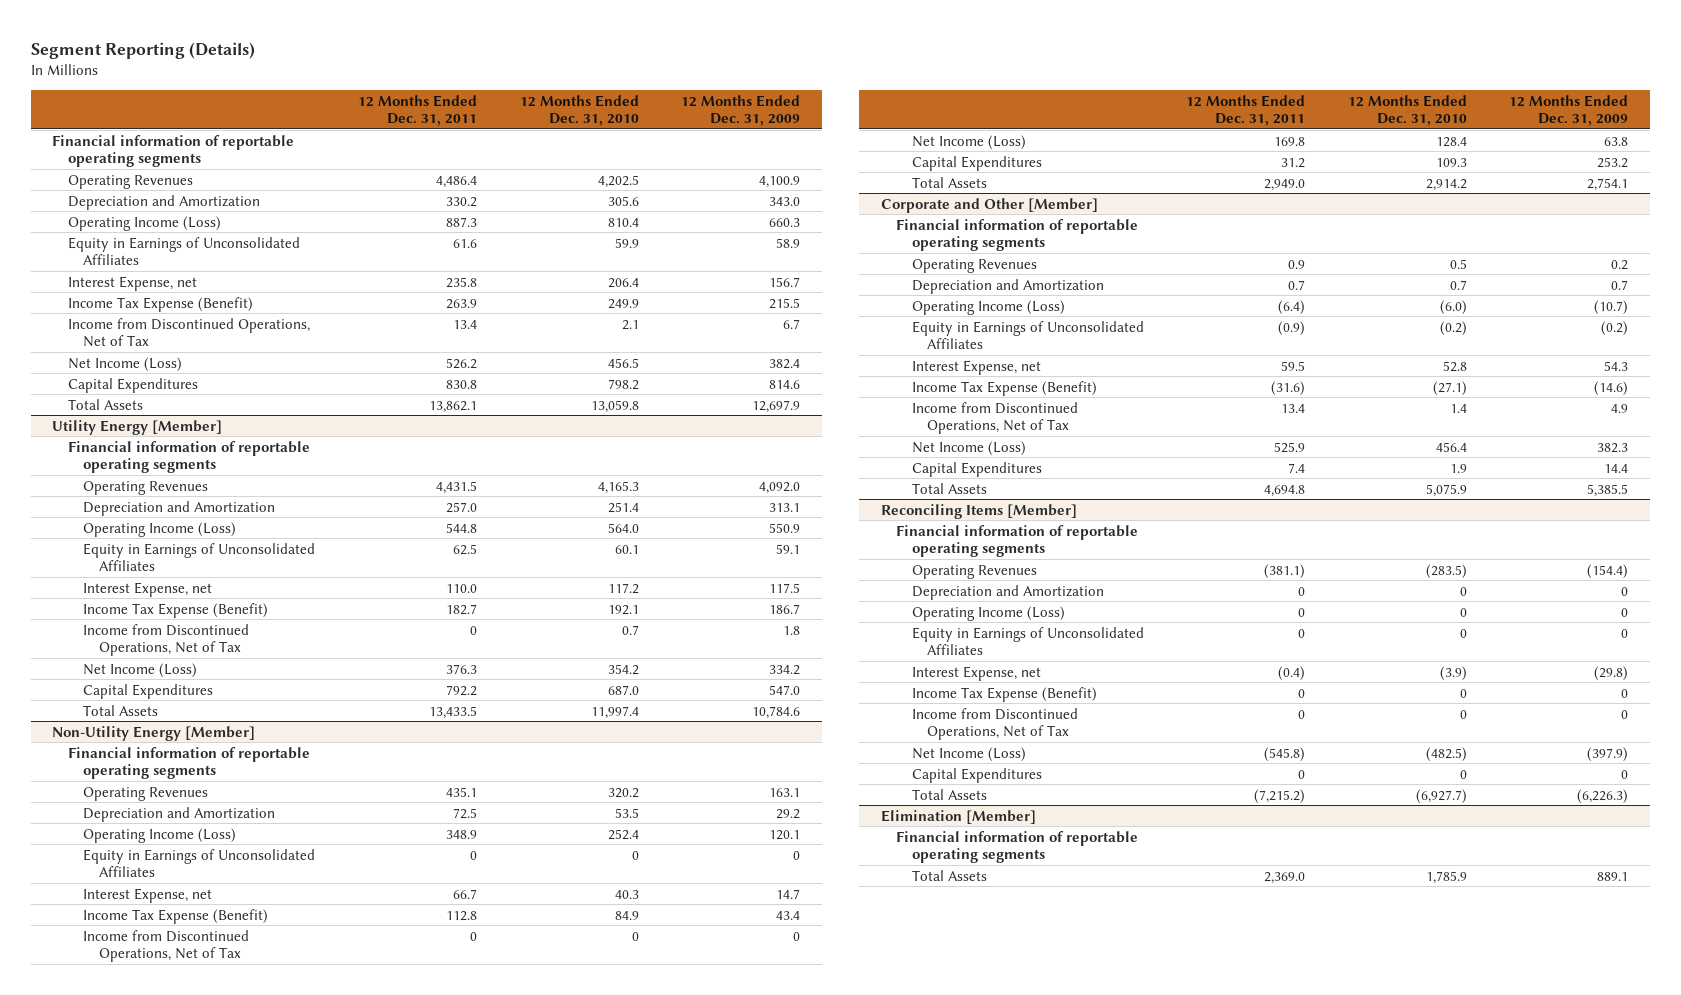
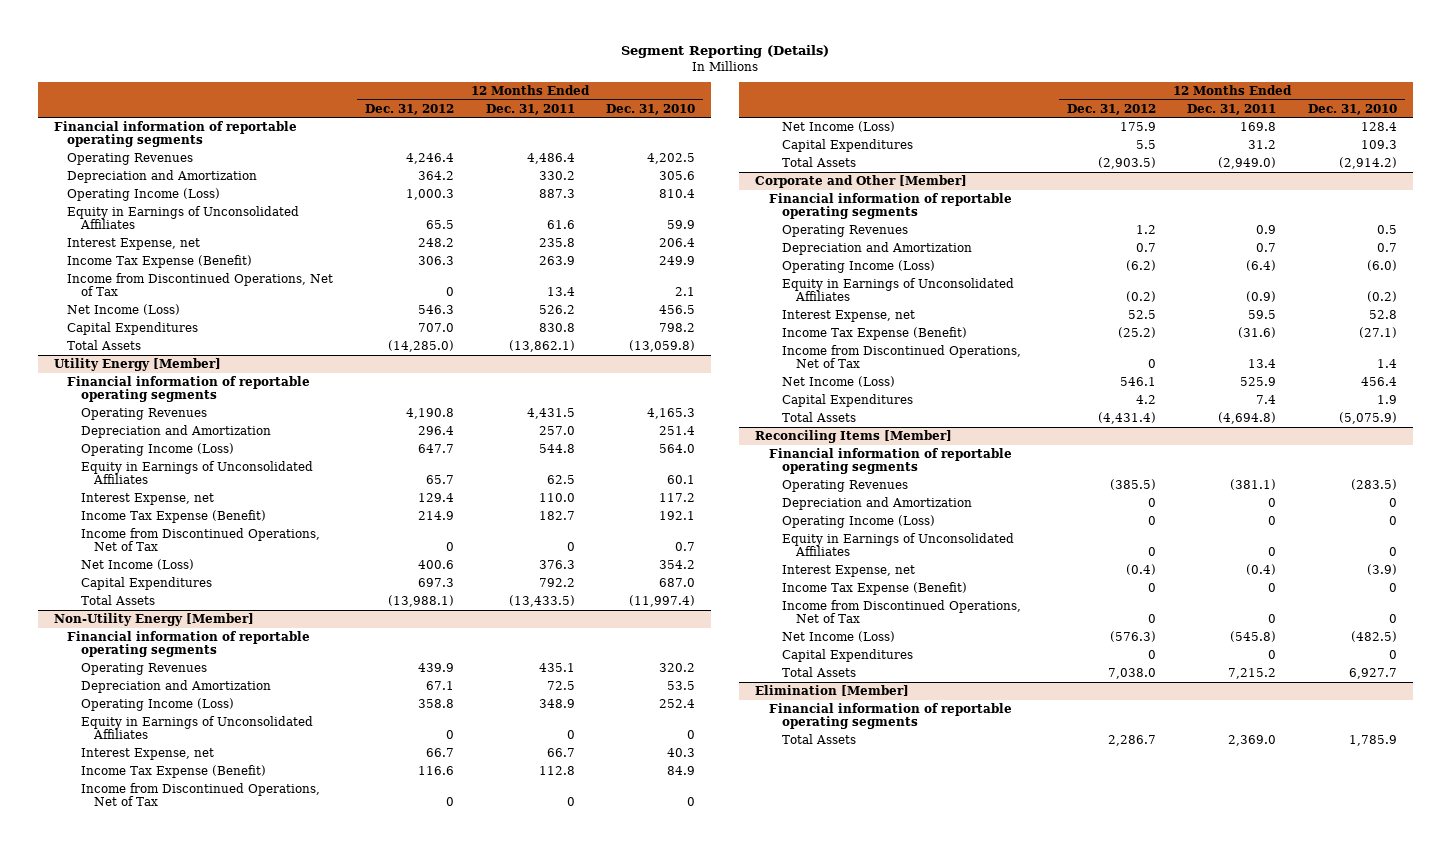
- | 12 Months Ended Dec. 31, 2011 | 12 Months Ended Dec. 31, 2010 | 12 Months Ended Dec. 31, 2009
+ | 12 Months Ended Dec. 31, 2012 | 12 Months Ended Dec. 31, 2011 | 12 Months Ended Dec. 31, 2010
- Total Assets | 13,862.1 | 13,059.8 | 12,697.9
+ Total Assets | (14,285.0) | (13,862.1) | (13,059.8)
@ Utility Energy [Member]
- Total Assets | 13,433.5 | 11,997.4 | 10,784.6
+ Total Assets | (13,988.1) | (13,433.5) | (11,997.4)
@ Non-Utility Energy [Member]
- Total Assets | 2,949.0 | 2,914.2 | 2,754.1
+ Total Assets | (2,903.5) | (2,949.0) | (2,914.2)
@ Corporate and Other [Member]
- Total Assets | 4,694.8 | 5,075.9 | 5,385.5
+ Total Assets | (4,431.4) | (4,694.8) | (5,075.9)
@ Reconciling Items [Member]
- Total Assets | (7,215.2) | (6,927.7) | (6,226.3)
+ Total Assets | 7,038.0 | 7,215.2 | 6,927.7

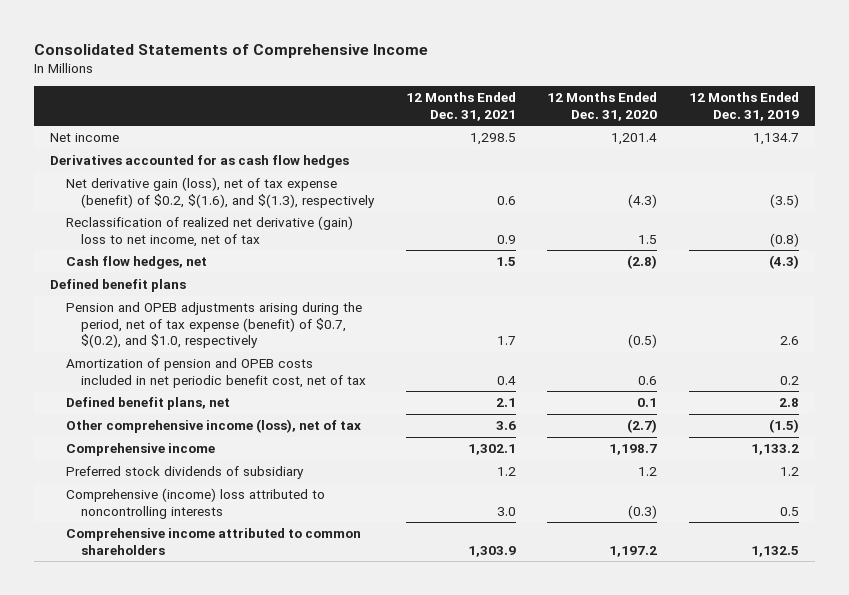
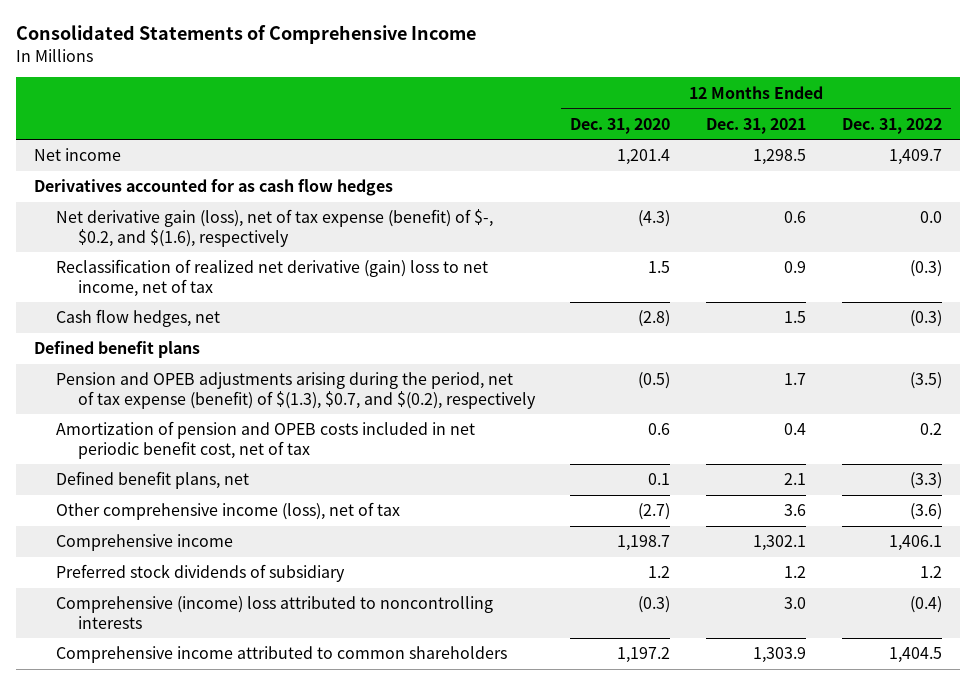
- | 12 Months Ended Dec. 31, 2021 | 12 Months Ended Dec. 31, 2020 | 12 Months Ended Dec. 31, 2019
+ | 12 Months Ended Dec. 31, 2020 | 12 Months Ended Dec. 31, 2021 | 12 Months Ended Dec. 31, 2022
- Net derivative gain (loss), net of tax expense (benefit) of $0.2, $(1.6), and $(1.3), respectively | 0.6 | (4.3) | (3.5)
+ Net derivative gain (loss), net of tax expense (benefit) of $-, $0.2, and $(1.6), respectively | (4.3) | 0.6 | 0.0
- Pension and OPEB adjustments arising during the period, net of tax expense (benefit) of $0.7, $(0.2), and $1.0, respectively | 1.7 | (0.5) | 2.6
+ Pension and OPEB adjustments arising during the period, net of tax expense (benefit) of $(1.3), $0.7, and $(0.2), respectively | (0.5) | 1.7 | (3.5)

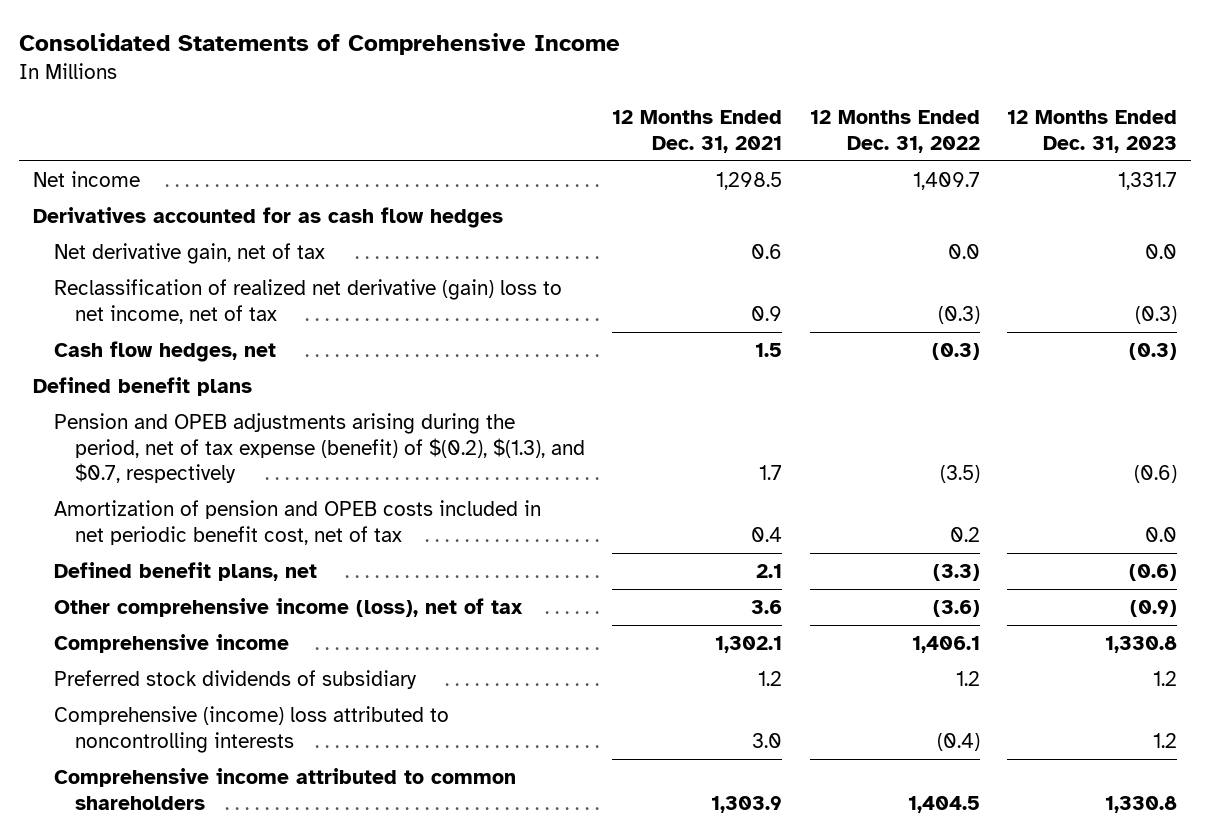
- | 12 Months Ended Dec. 31, 2020 | 12 Months Ended Dec. 31, 2021 | 12 Months Ended Dec. 31, 2022
+ | 12 Months Ended Dec. 31, 2021 | 12 Months Ended Dec. 31, 2022 | 12 Months Ended Dec. 31, 2023
- Net derivative gain (loss), net of tax expense (benefit) of $-, $0.2, and $(1.6), respectively | (4.3) | 0.6 | 0.0
+ Net derivative gain, net of tax | 0.6 | 0.0 | 0.0
- Pension and OPEB adjustments arising during the period, net of tax expense (benefit) of $(1.3), $0.7, and $(0.2), respectively | (0.5) | 1.7 | (3.5)
+ Pension and OPEB adjustments arising during the period, net of tax expense (benefit) of $(0.2), $(1.3), and $0.7, respectively | 1.7 | (3.5) | (0.6)

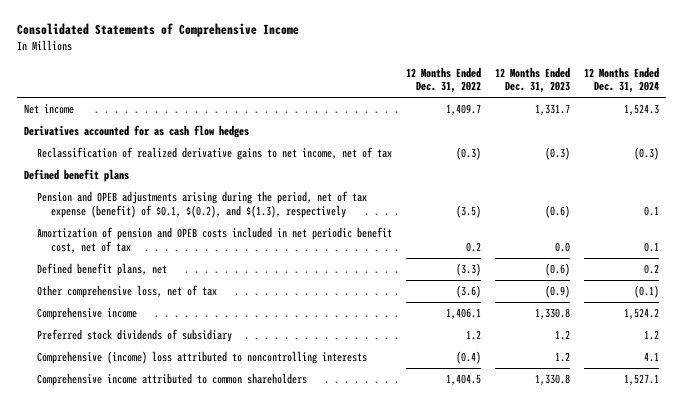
- | 12 Months Ended Dec. 31, 2021 | 12 Months Ended Dec. 31, 2022 | 12 Months Ended Dec. 31, 2023
+ | 12 Months Ended Dec. 31, 2022 | 12 Months Ended Dec. 31, 2023 | 12 Months Ended Dec. 31, 2024
- Net derivative gain, net of tax | 0.6 | 0.0 | 0.0
- Reclassification of realized net derivative (gain) loss to net income, net of tax | 0.9 | (0.3) | (0.3)
- Cash flow hedges, net | 1.5 | (0.3) | (0.3)
+ Reclassification of realized derivative gains to net income, net of tax | (0.3) | (0.3) | (0.3)
- Pension and OPEB adjustments arising during the period, net of tax expense (benefit) of $(0.2), $(1.3), and $0.7, respectively | 1.7 | (3.5) | (0.6)
+ Pension and OPEB adjustments arising during the period, net of tax expense (benefit) of $0.1, $(0.2), and $(1.3), respectively | (3.5) | (0.6) | 0.1
- Other comprehensive income (loss), net of tax | 3.6 | (3.6) | (0.9)
+ Other comprehensive loss, net of tax | (3.6) | (0.9) | (0.1)

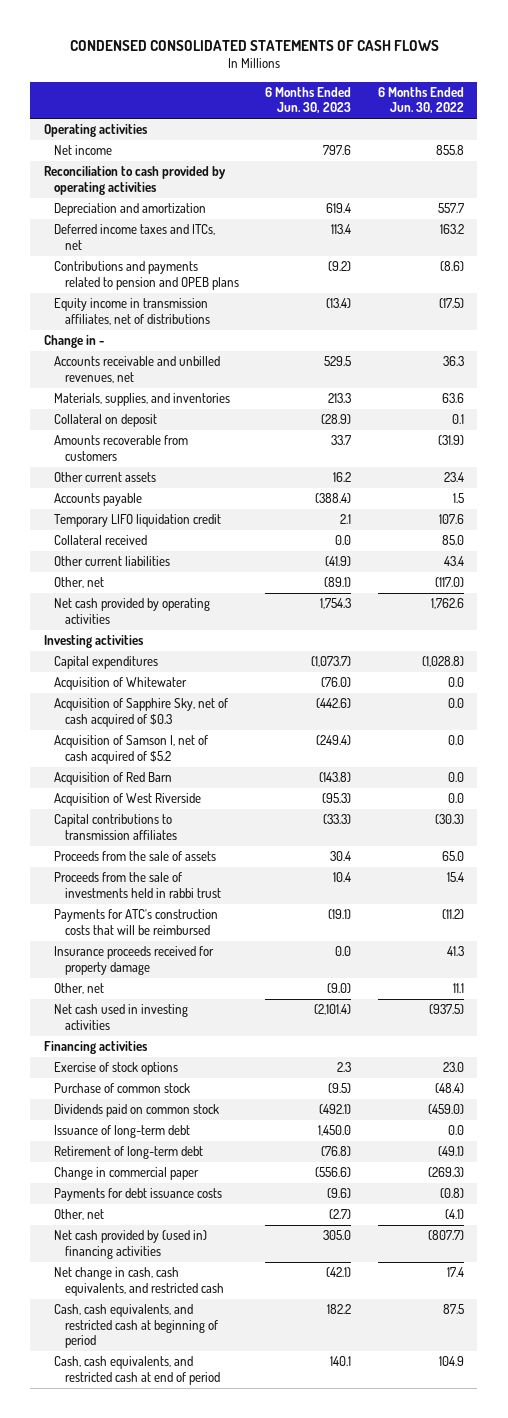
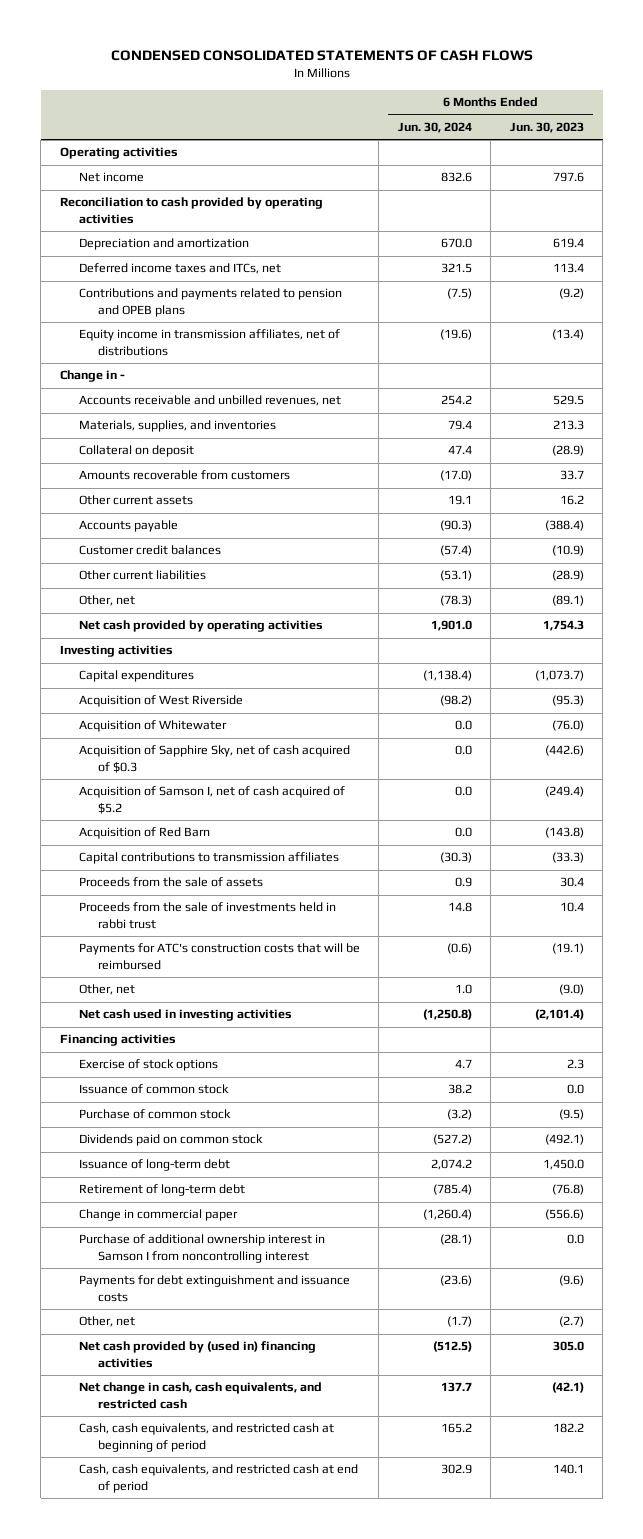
- | 6 Months Ended Jun. 30, 2023 | 6 Months Ended Jun. 30, 2022
+ | 6 Months Ended Jun. 30, 2024 | 6 Months Ended Jun. 30, 2023
- Temporary LIFO liquidation credit | 2.1 | 107.6
- Collateral received | 0.0 | 85.0
- Other current liabilities | (41.9) | 43.4
+ Customer credit balances | (57.4) | (10.9)
+ Other current liabilities | (53.1) | (28.9)
moved up: Acquisition of West Riverside | (98.2) | (95.3)
- Insurance proceeds received for property damage | 0.0 | 41.3
+ Issuance of common stock | 38.2 | 0.0
- Payments for debt issuance costs | (9.6) | (0.8)
+ Purchase of additional ownership interest in Samson I from noncontrolling interest | (28.1) | 0.0
+ Payments for debt extinguishment and issuance costs | (23.6) | (9.6)

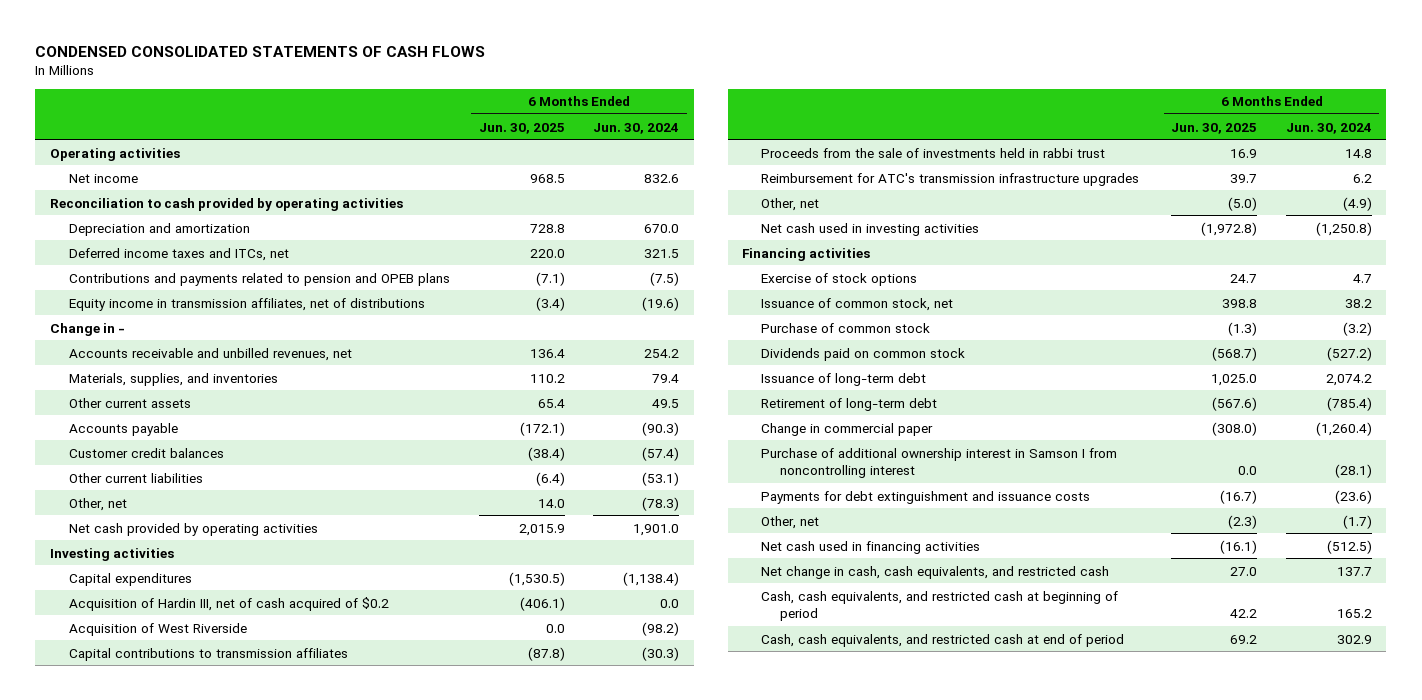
- | 6 Months Ended Jun. 30, 2024 | 6 Months Ended Jun. 30, 2023
+ | 6 Months Ended Jun. 30, 2025 | 6 Months Ended Jun. 30, 2024
- Collateral on deposit | 47.4 | (28.9)
- Amounts recoverable from customers | (17.0) | 33.7
- Other current assets | 19.1 | 16.2
+ Other current assets | 65.4 | 49.5
+ Acquisition of Hardin III, net of cash acquired of $0.2 | (406.1) | 0.0
- Acquisition of Whitewater | 0.0 | (76.0)
- Acquisition of Sapphire Sky, net of cash acquired of $0.3 | 0.0 | (442.6)
- Acquisition of Samson I, net of cash acquired of $5.2 | 0.0 | (249.4)
- Acquisition of Red Barn | 0.0 | (143.8)
- Proceeds from the sale of assets | 0.9 | 30.4
- Payments for ATC's construction costs that will be reimbursed | (0.6) | (19.1)
- Other, net | 1.0 | (9.0)
+ Reimbursement for ATC's transmission infrastructure upgrades | 39.7 | 6.2
+ Other, net | (5.0) | (4.9)
- Issuance of common stock | 38.2 | 0.0
+ Issuance of common stock, net | 398.8 | 38.2
- Net cash provided by (used in) financing activities | (512.5) | 305.0
+ Net cash used in financing activities | (16.1) | (512.5)

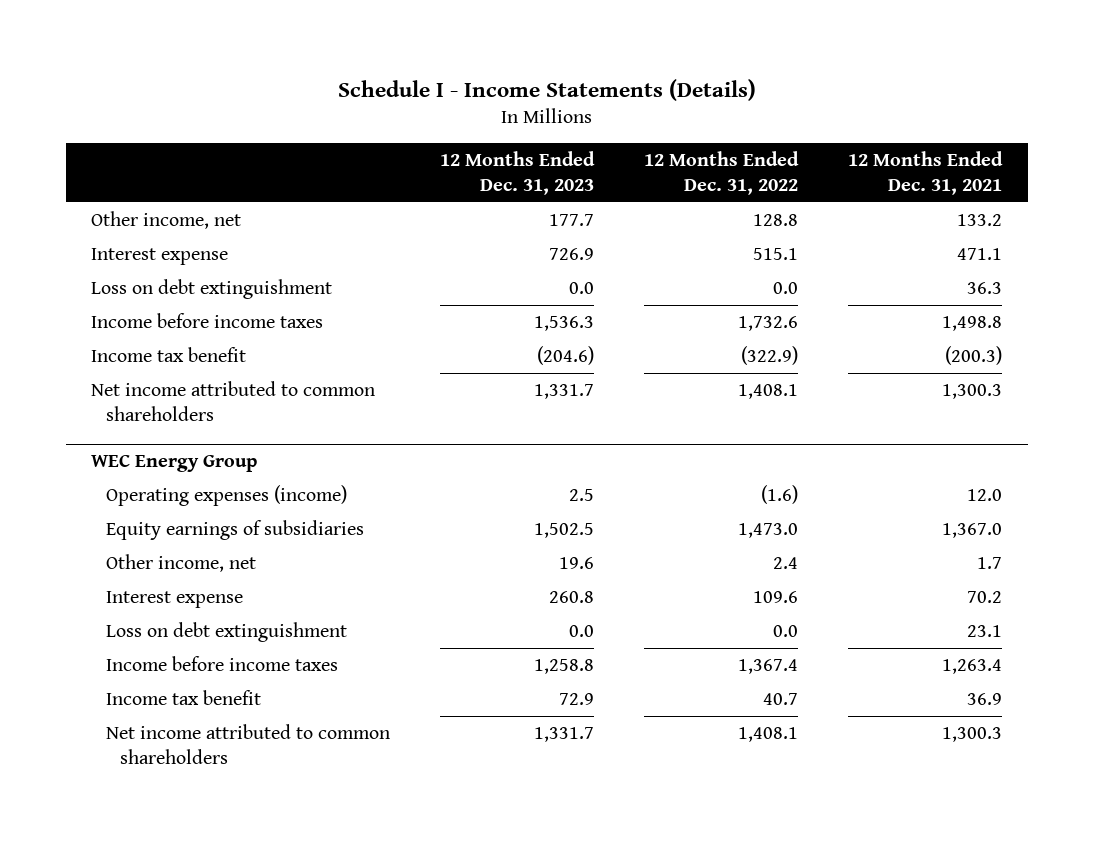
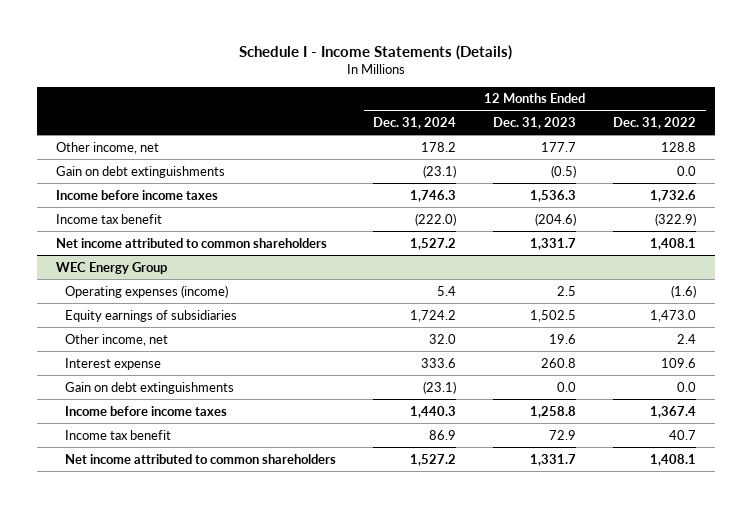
- | 12 Months Ended Dec. 31, 2023 | 12 Months Ended Dec. 31, 2022 | 12 Months Ended Dec. 31, 2021
+ | 12 Months Ended Dec. 31, 2024 | 12 Months Ended Dec. 31, 2023 | 12 Months Ended Dec. 31, 2022
- Interest expense | 726.9 | 515.1 | 471.1
- Loss on debt extinguishment | 0.0 | 0.0 | 36.3
+ Gain on debt extinguishments | (23.1) | (0.5) | 0.0
@ WEC Energy Group
- Loss on debt extinguishment | 0.0 | 0.0 | 23.1
+ Gain on debt extinguishments | (23.1) | 0.0 | 0.0

